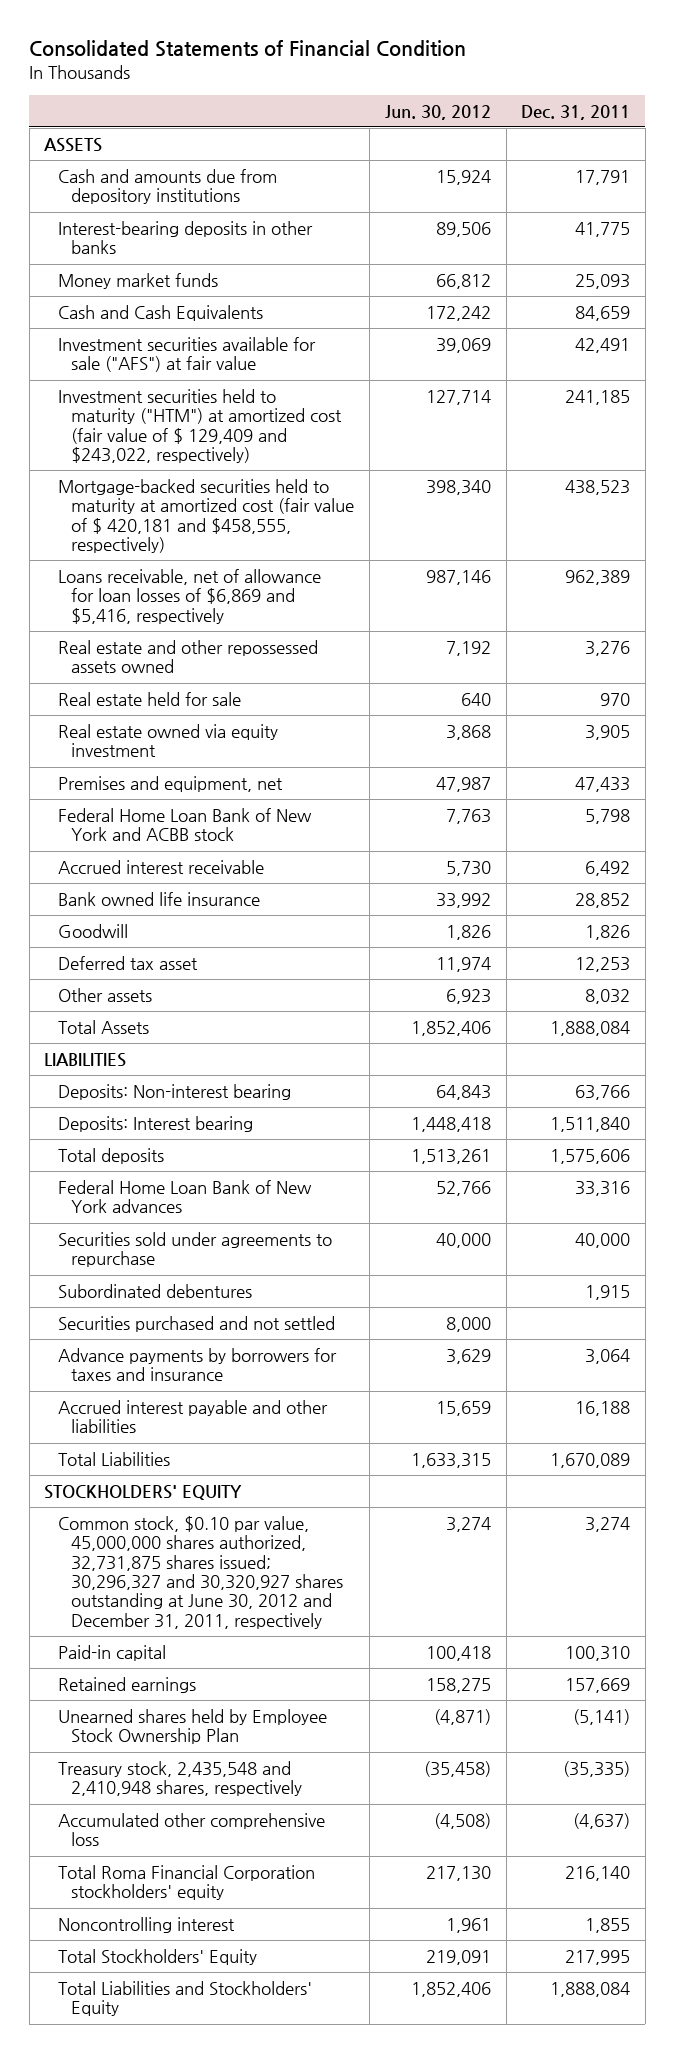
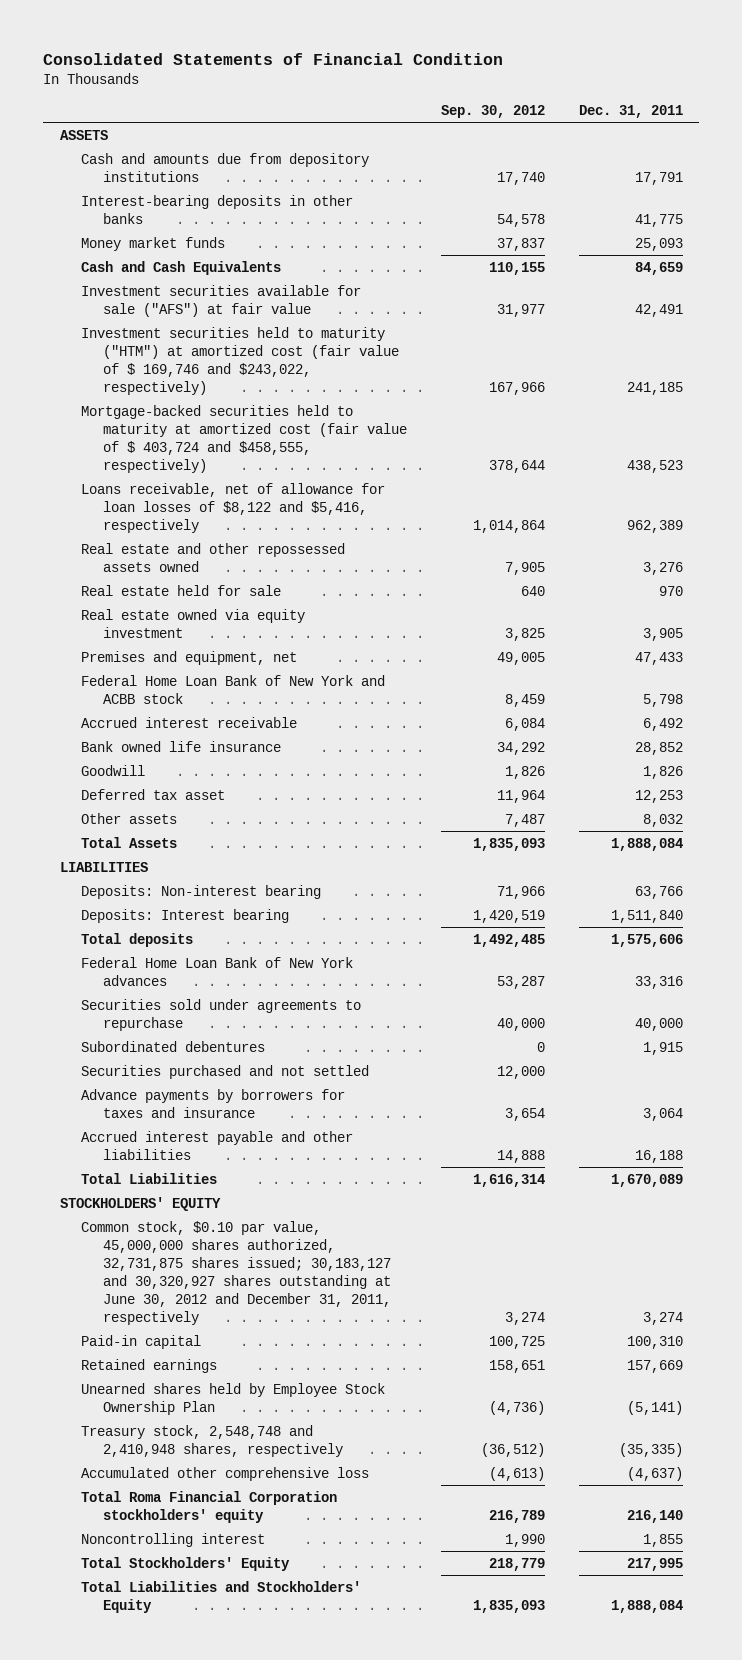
- | Jun. 30, 2012 | Dec. 31, 2011
+ | Sep. 30, 2012 | Dec. 31, 2011
- Investment securities held to maturity ("HTM") at amortized cost (fair value of $ 129,409 and $243,022, respectively) | 127,714 | 241,185
- Mortgage-backed securities held to maturity at amortized cost (fair value of $ 420,181 and $458,555, respectively) | 398,340 | 438,523
- Loans receivable, net of allowance for loan losses of $6,869 and $5,416, respectively | 987,146 | 962,389
+ Investment securities held to maturity ("HTM") at amortized cost (fair value of $ 169,746 and $243,022, respectively) | 167,966 | 241,185
+ Mortgage-backed securities held to maturity at amortized cost (fair value of $ 403,724 and $458,555, respectively) | 378,644 | 438,523
+ Loans receivable, net of allowance for loan losses of $8,122 and $5,416, respectively | 1,014,864 | 962,389
- Common stock, $0.10 par value, 45,000,000 shares authorized, 32,731,875 shares issued; 30,296,327 and 30,320,927 shares outstanding at June 30, 2012 and December 31, 2011, respectively | 3,274 | 3,274
+ Common stock, $0.10 par value, 45,000,000 shares authorized, 32,731,875 shares issued; 30,183,127 and 30,320,927 shares outstanding at June 30, 2012 and December 31, 2011, respectively | 3,274 | 3,274
- Treasury stock, 2,435,548 and 2,410,948 shares, respectively | (35,458) | (35,335)
+ Treasury stock, 2,548,748 and 2,410,948 shares, respectively | (36,512) | (35,335)

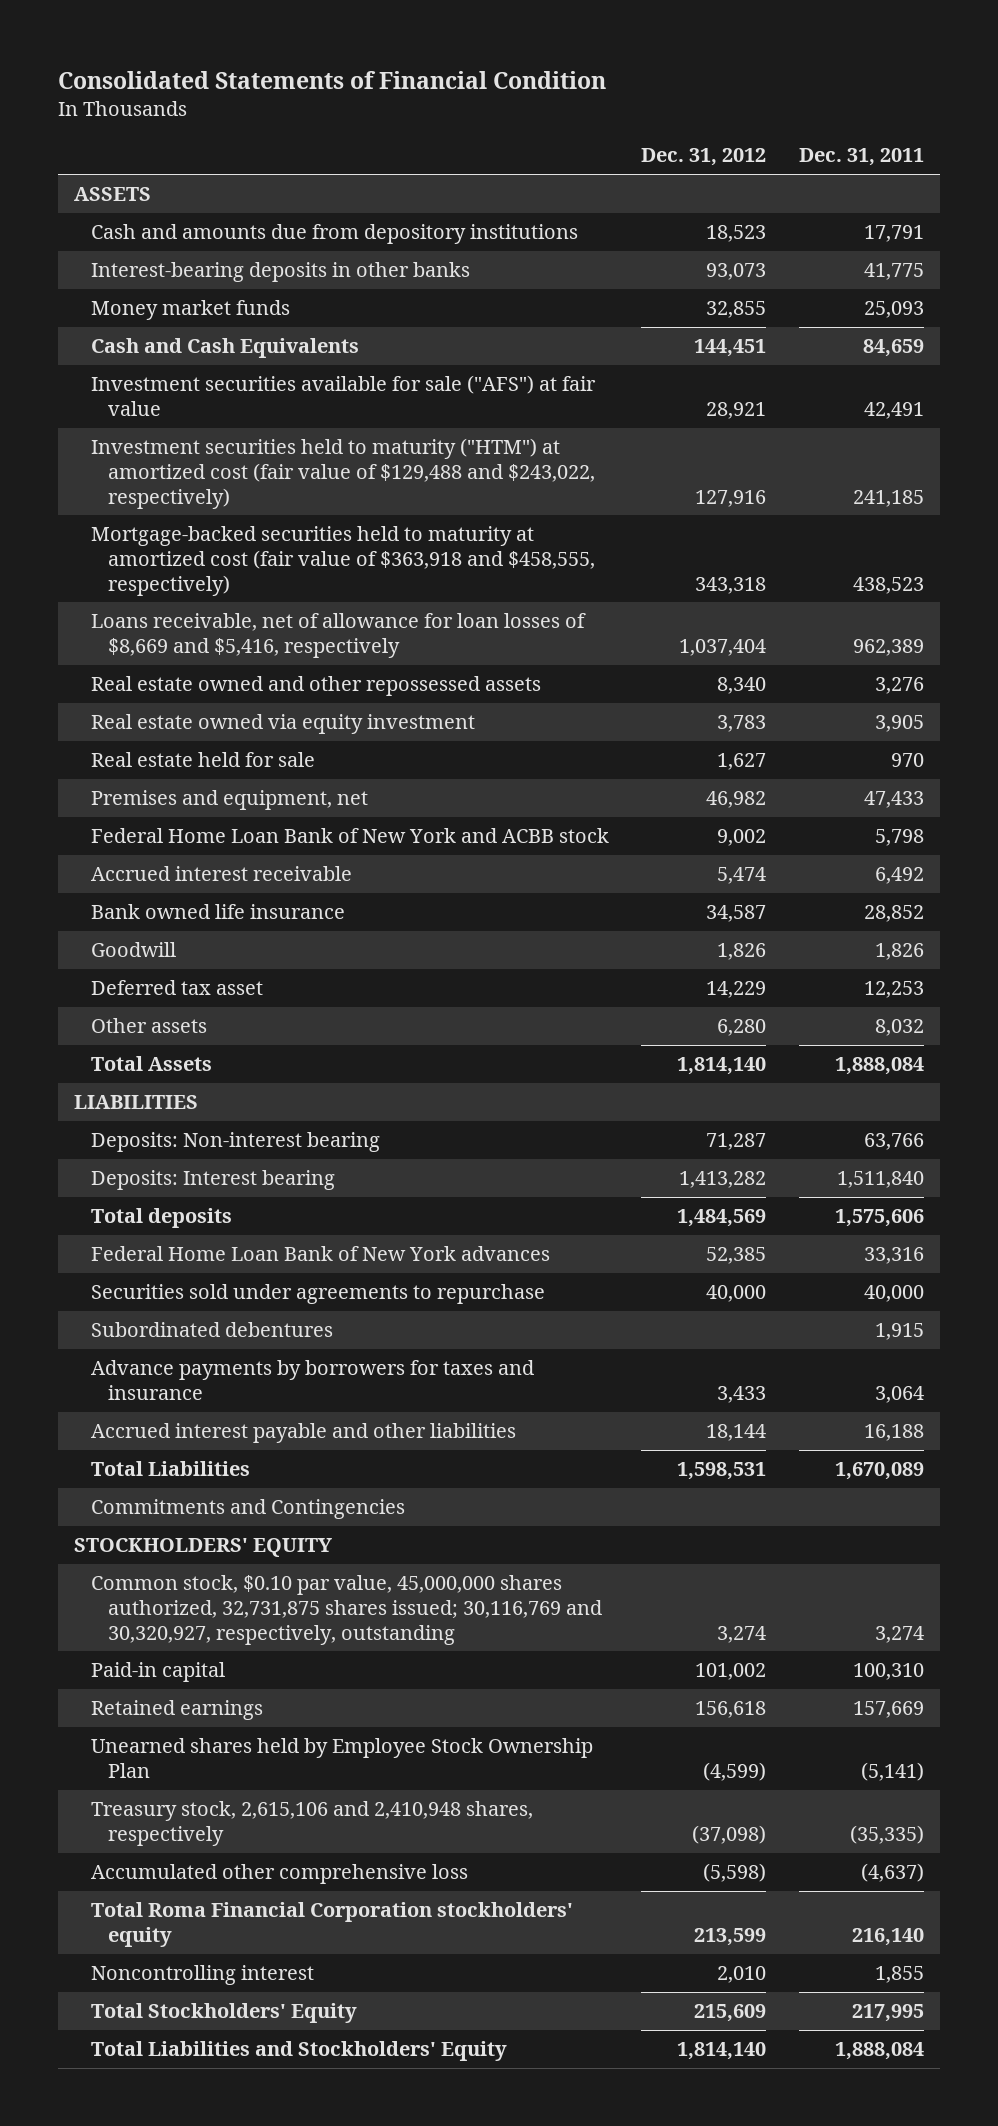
- | Sep. 30, 2012 | Dec. 31, 2011
+ | Dec. 31, 2012 | Dec. 31, 2011
- Investment securities held to maturity ("HTM") at amortized cost (fair value of $ 169,746 and $243,022, respectively) | 167,966 | 241,185
- Mortgage-backed securities held to maturity at amortized cost (fair value of $ 403,724 and $458,555, respectively) | 378,644 | 438,523
- Loans receivable, net of allowance for loan losses of $8,122 and $5,416, respectively | 1,014,864 | 962,389
- Real estate and other repossessed assets owned | 7,905 | 3,276
+ Investment securities held to maturity ("HTM") at amortized cost (fair value of $129,488 and $243,022, respectively) | 127,916 | 241,185
+ Mortgage-backed securities held to maturity at amortized cost (fair value of $363,918 and $458,555, respectively) | 343,318 | 438,523
+ Loans receivable, net of allowance for loan losses of $8,669 and $5,416, respectively | 1,037,404 | 962,389
+ Real estate owned and other repossessed assets | 8,340 | 3,276
moved down: Real estate held for sale | 1,627 | 970
- Securities purchased and not settled | 12,000 |
+ Commitments and Contingencies
- Common stock, $0.10 par value, 45,000,000 shares authorized, 32,731,875 shares issued; 30,183,127 and 30,320,927 shares outstanding at June 30, 2012 and December 31, 2011, respectively | 3,274 | 3,274
+ Common stock, $0.10 par value, 45,000,000 shares authorized, 32,731,875 shares issued; 30,116,769 and 30,320,927, respectively, outstanding | 3,274 | 3,274
- Treasury stock, 2,548,748 and 2,410,948 shares, respectively | (36,512) | (35,335)
+ Treasury stock, 2,615,106 and 2,410,948 shares, respectively | (37,098) | (35,335)

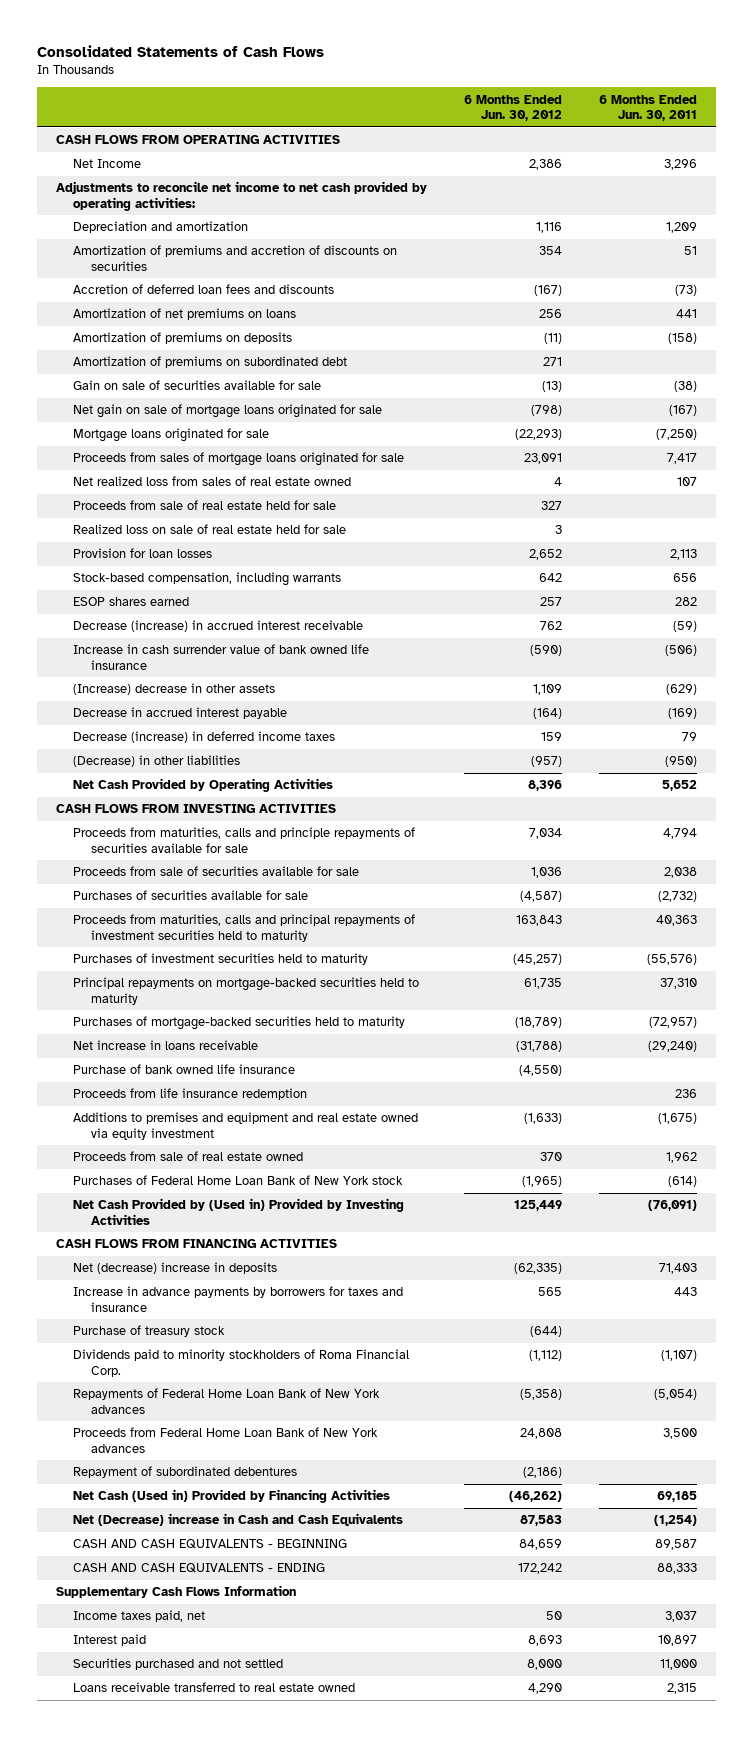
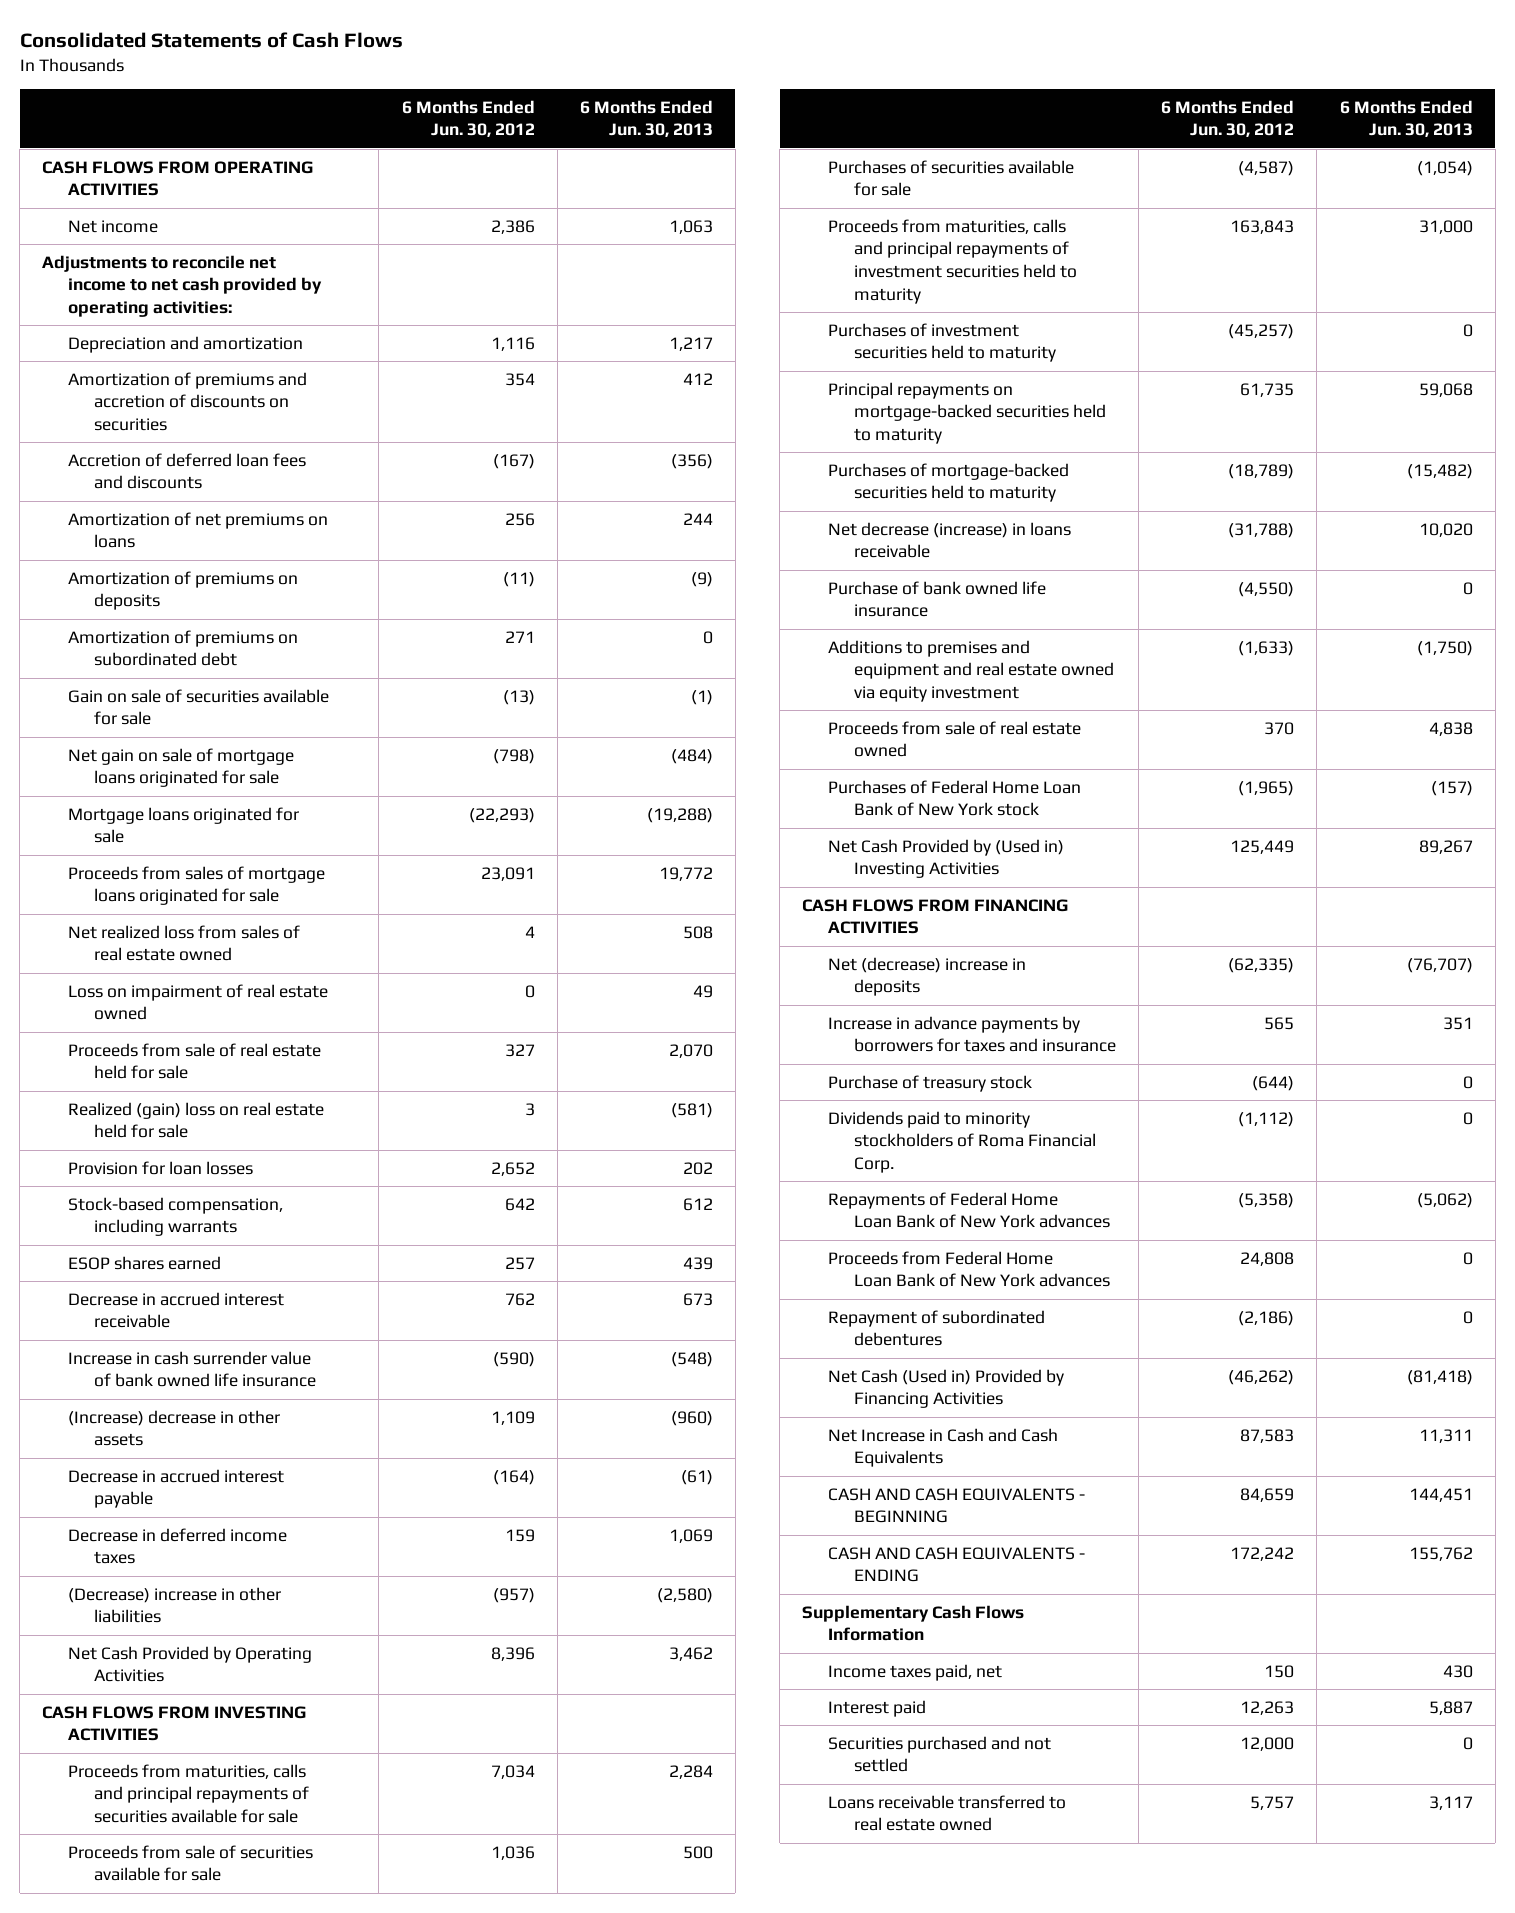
- | 6 Months Ended Jun. 30, 2012 | 6 Months Ended Jun. 30, 2011
+ | 6 Months Ended Jun. 30, 2012 | 6 Months Ended Jun. 30, 2013
- Net Income | 2,386 | 3,296
+ Net income | 2,386 | 1,063
+ Loss on impairment of real estate owned | 0 | 49
- Realized loss on sale of real estate held for sale | 3 |
+ Realized (gain) loss on real estate held for sale | 3 | (581)
- Decrease (increase) in accrued interest receivable | 762 | (59)
+ Decrease in accrued interest receivable | 762 | 673
- Decrease (increase) in deferred income taxes | 159 | 79
- (Decrease) in other liabilities | (957) | (950)
+ Decrease in deferred income taxes | 159 | 1,069
+ (Decrease) increase in other liabilities | (957) | (2,580)
- Proceeds from maturities, calls and principle repayments of securities available for sale | 7,034 | 4,794
+ Proceeds from maturities, calls and principal repayments of securities available for sale | 7,034 | 2,284
- Net increase in loans receivable | (31,788) | (29,240)
+ Net decrease (increase) in loans receivable | (31,788) | 10,020
- Proceeds from life insurance redemption | | 236
- Net Cash Provided by (Used in) Provided by Investing Activities | 125,449 | (76,091)
+ Net Cash Provided by (Used in) Investing Activities | 125,449 | 89,267
- Net (Decrease) increase in Cash and Cash Equivalents | 87,583 | (1,254)
+ Net Increase in Cash and Cash Equivalents | 87,583 | 11,311
- Income taxes paid, net | 50 | 3,037
- Interest paid | 8,693 | 10,897
- Securities purchased and not settled | 8,000 | 11,000
- Loans receivable transferred to real estate owned | 4,290 | 2,315
+ Income taxes paid, net | 150 | 430
+ Interest paid | 12,263 | 5,887
+ Securities purchased and not settled | 12,000 | 0
+ Loans receivable transferred to real estate owned | 5,757 | 3,117

